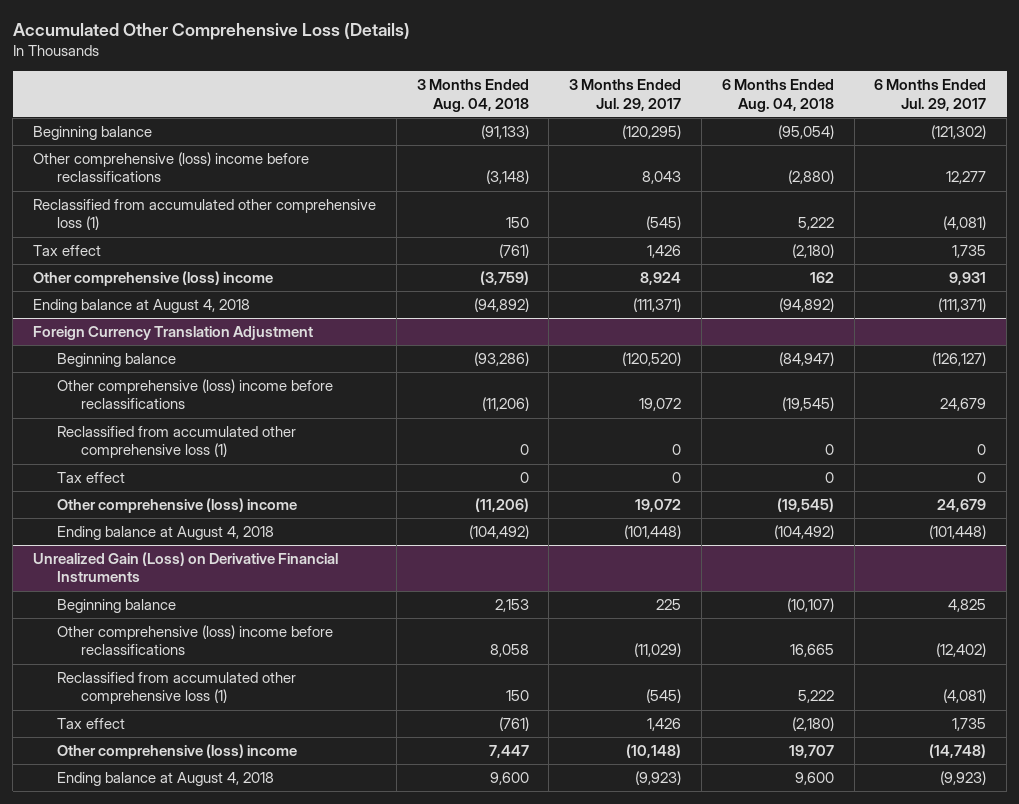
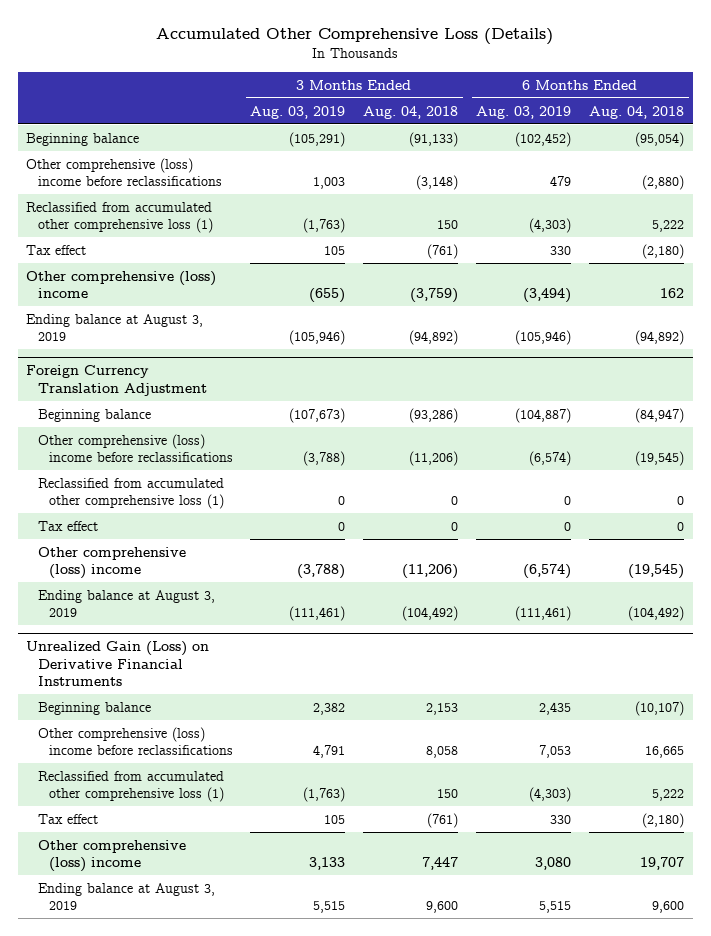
- | 3 Months Ended Aug. 04, 2018 | 3 Months Ended Jul. 29, 2017 | 6 Months Ended Aug. 04, 2018 | 6 Months Ended Jul. 29, 2017
+ | 3 Months Ended Aug. 03, 2019 | 3 Months Ended Aug. 04, 2018 | 6 Months Ended Aug. 03, 2019 | 6 Months Ended Aug. 04, 2018
- Ending balance at August 4, 2018 | (94,892) | (111,371) | (94,892) | (111,371)
+ Ending balance at August 3, 2019 | (105,946) | (94,892) | (105,946) | (94,892)
@ Foreign Currency Translation Adjustment
- Ending balance at August 4, 2018 | (104,492) | (101,448) | (104,492) | (101,448)
+ Ending balance at August 3, 2019 | (111,461) | (104,492) | (111,461) | (104,492)
@ Unrealized Gain (Loss) on Derivative Financial Instruments
- Ending balance at August 4, 2018 | 9,600 | (9,923) | 9,600 | (9,923)
+ Ending balance at August 3, 2019 | 5,515 | 9,600 | 5,515 | 9,600

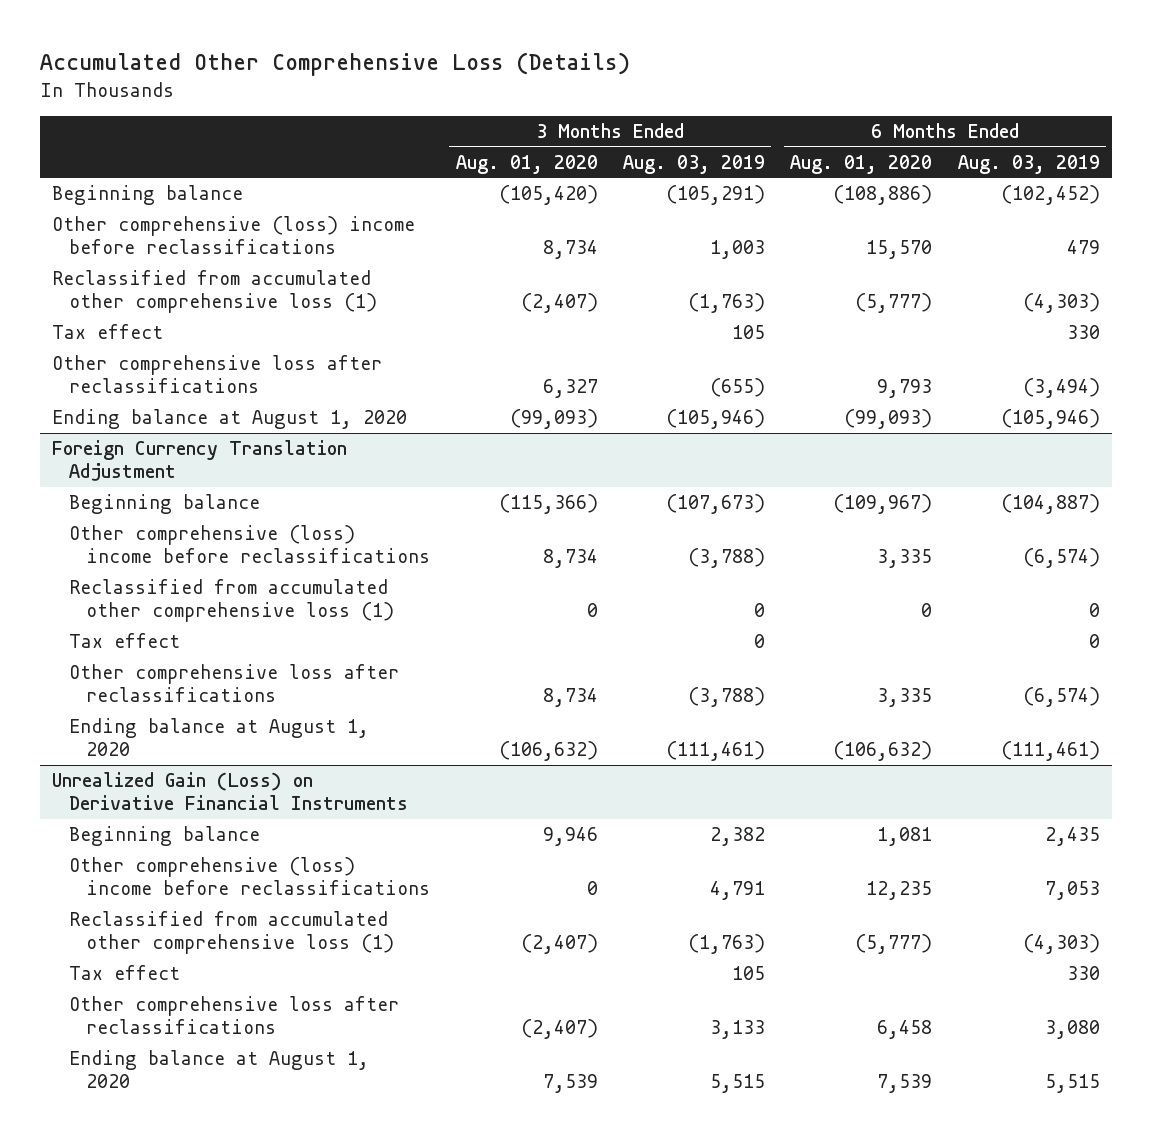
- | 3 Months Ended Aug. 03, 2019 | 3 Months Ended Aug. 04, 2018 | 6 Months Ended Aug. 03, 2019 | 6 Months Ended Aug. 04, 2018
+ | 3 Months Ended Aug. 01, 2020 | 3 Months Ended Aug. 03, 2019 | 6 Months Ended Aug. 01, 2020 | 6 Months Ended Aug. 03, 2019
- Other comprehensive (loss) income | (655) | (3,759) | (3,494) | 162
- Ending balance at August 3, 2019 | (105,946) | (94,892) | (105,946) | (94,892)
+ Other comprehensive loss after reclassifications | 6,327 | (655) | 9,793 | (3,494)
+ Ending balance at August 1, 2020 | (99,093) | (105,946) | (99,093) | (105,946)
@ Foreign Currency Translation Adjustment
- Other comprehensive (loss) income | (3,788) | (11,206) | (6,574) | (19,545)
- Ending balance at August 3, 2019 | (111,461) | (104,492) | (111,461) | (104,492)
+ Other comprehensive loss after reclassifications | 8,734 | (3,788) | 3,335 | (6,574)
+ Ending balance at August 1, 2020 | (106,632) | (111,461) | (106,632) | (111,461)
@ Unrealized Gain (Loss) on Derivative Financial Instruments
- Other comprehensive (loss) income | 3,133 | 7,447 | 3,080 | 19,707
- Ending balance at August 3, 2019 | 5,515 | 9,600 | 5,515 | 9,600
+ Other comprehensive loss after reclassifications | (2,407) | 3,133 | 6,458 | 3,080
+ Ending balance at August 1, 2020 | 7,539 | 5,515 | 7,539 | 5,515

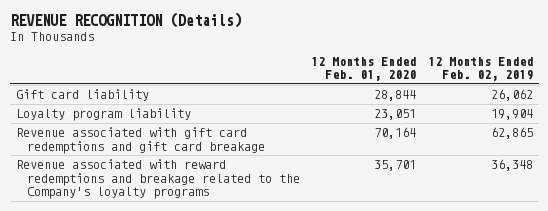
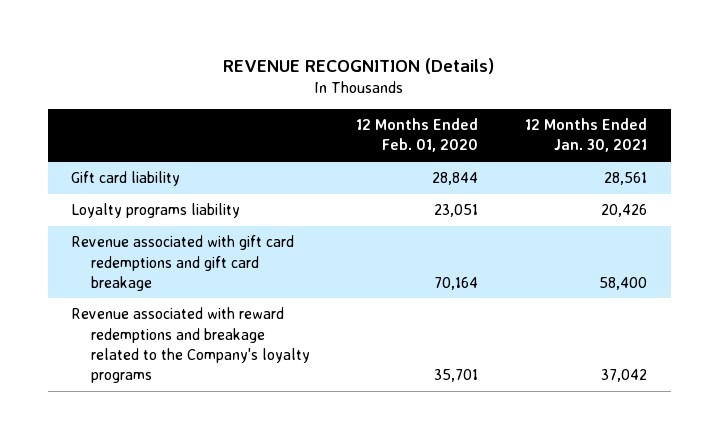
- | 12 Months Ended Feb. 01, 2020 | 12 Months Ended Feb. 02, 2019
+ | 12 Months Ended Feb. 01, 2020 | 12 Months Ended Jan. 30, 2021
- Loyalty program liability | 23,051 | 19,904
+ Loyalty programs liability | 23,051 | 20,426

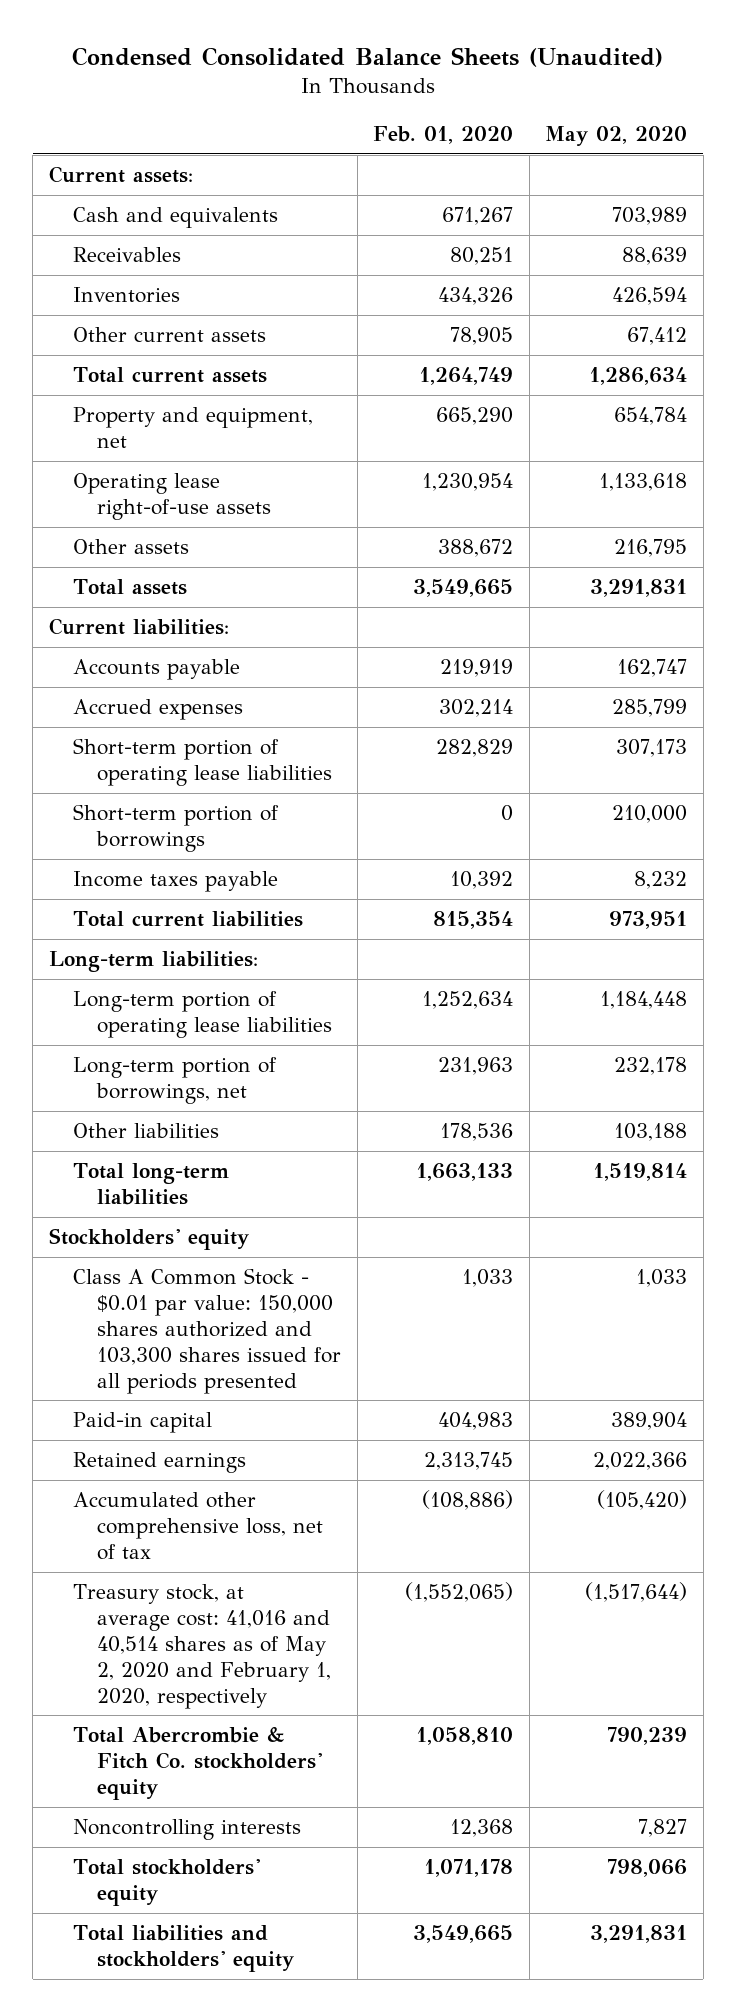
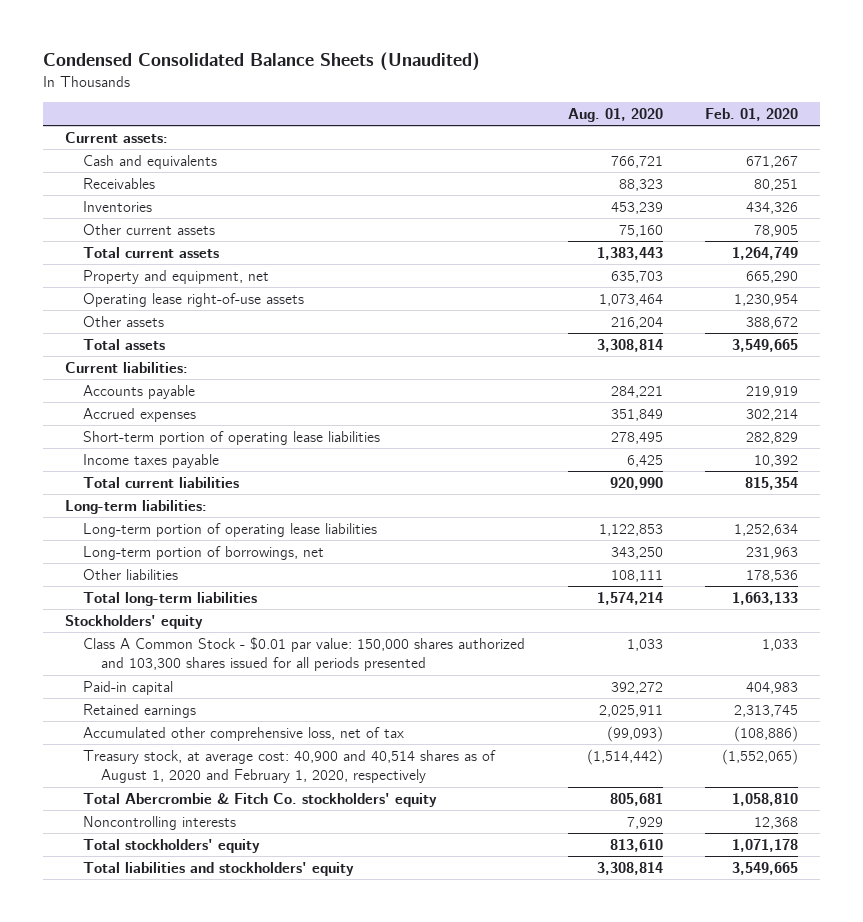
- | Feb. 01, 2020 | May 02, 2020
+ | Aug. 01, 2020 | Feb. 01, 2020
- Short-term portion of borrowings | 0 | 210,000
- Treasury stock, at average cost: 41,016 and 40,514 shares as of May 2, 2020 and February 1, 2020, respectively | (1,552,065) | (1,517,644)
+ Treasury stock, at average cost: 40,900 and 40,514 shares as of August 1, 2020 and February 1, 2020, respectively | (1,514,442) | (1,552,065)

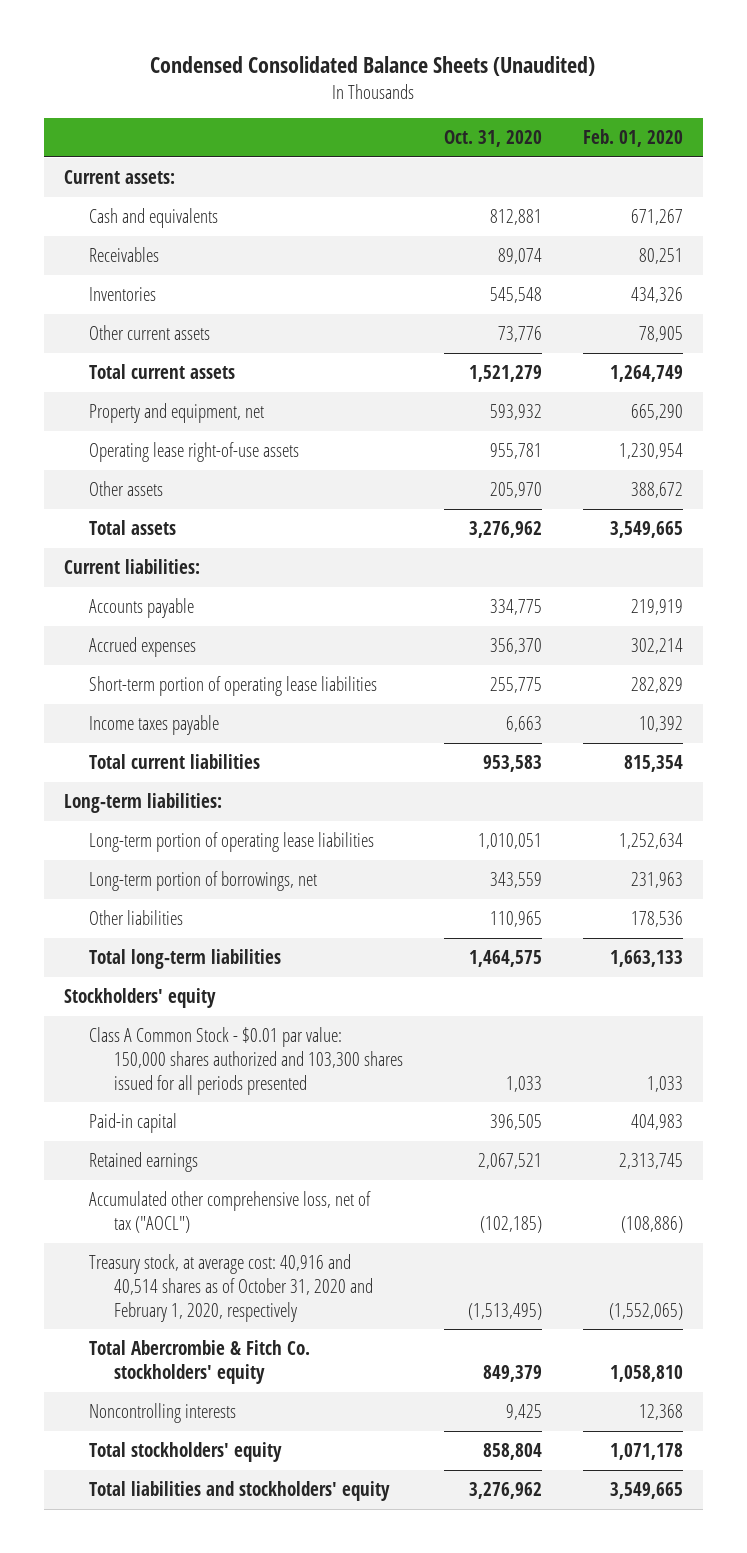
- | Aug. 01, 2020 | Feb. 01, 2020
+ | Oct. 31, 2020 | Feb. 01, 2020
- Accumulated other comprehensive loss, net of tax | (99,093) | (108,886)
- Treasury stock, at average cost: 40,900 and 40,514 shares as of August 1, 2020 and February 1, 2020, respectively | (1,514,442) | (1,552,065)
+ Accumulated other comprehensive loss, net of tax ("AOCL") | (102,185) | (108,886)
+ Treasury stock, at average cost: 40,916 and 40,514 shares as of October 31, 2020 and February 1, 2020, respectively | (1,513,495) | (1,552,065)

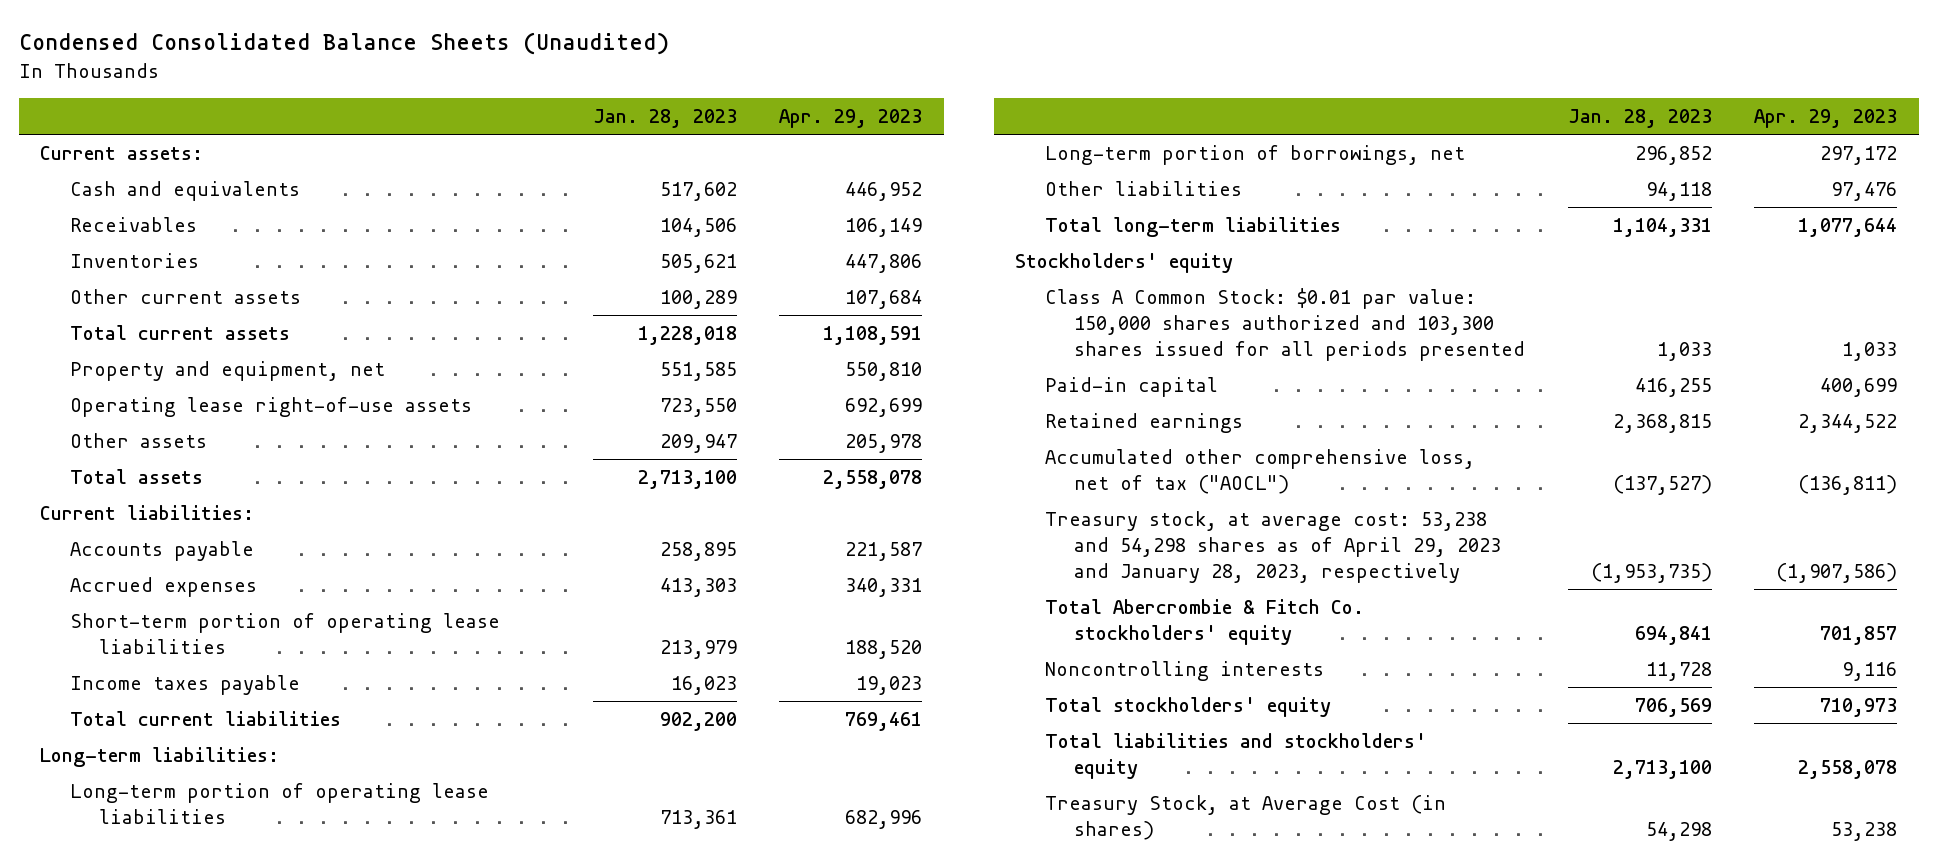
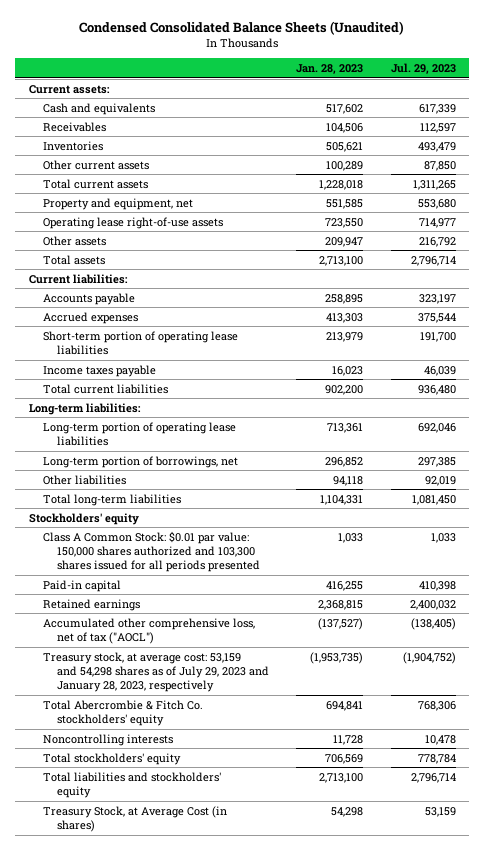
- | Jan. 28, 2023 | Apr. 29, 2023
+ | Jan. 28, 2023 | Jul. 29, 2023
- Treasury stock, at average cost: 53,238 and 54,298 shares as of April 29, 2023 and January 28, 2023, respectively | (1,953,735) | (1,907,586)
+ Treasury stock, at average cost: 53,159 and 54,298 shares as of July 29, 2023 and January 28, 2023, respectively | (1,953,735) | (1,904,752)

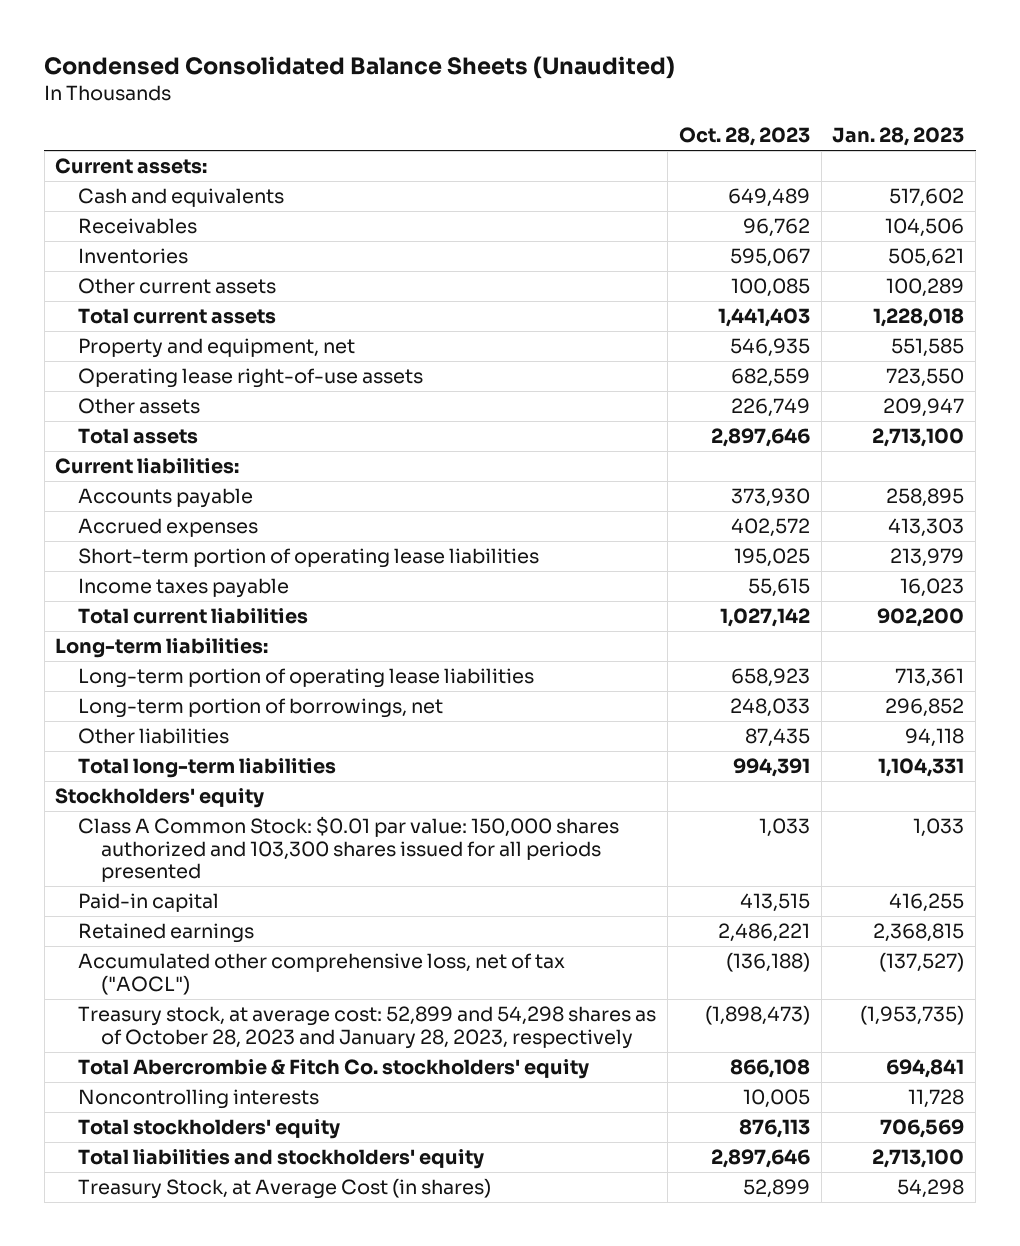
- | Jan. 28, 2023 | Jul. 29, 2023
+ | Oct. 28, 2023 | Jan. 28, 2023
- Treasury stock, at average cost: 53,159 and 54,298 shares as of July 29, 2023 and January 28, 2023, respectively | (1,953,735) | (1,904,752)
+ Treasury stock, at average cost: 52,899 and 54,298 shares as of October 28, 2023 and January 28, 2023, respectively | (1,898,473) | (1,953,735)

